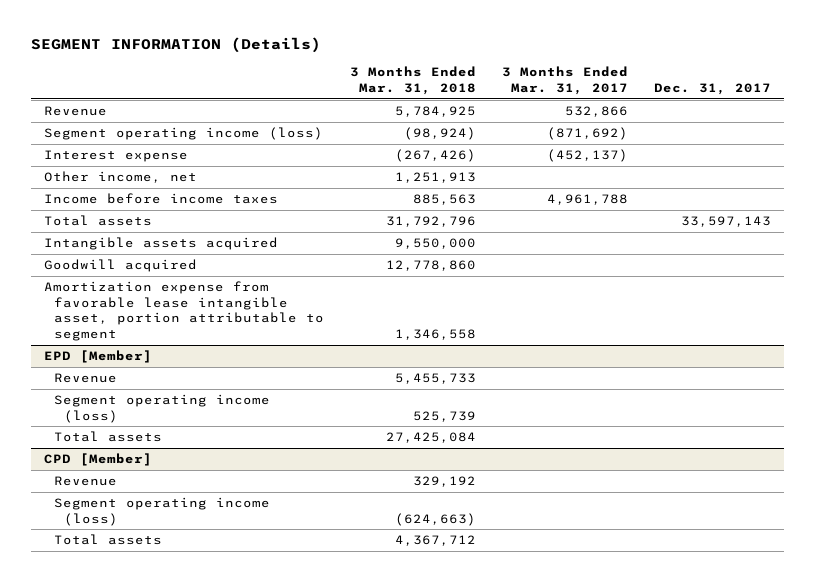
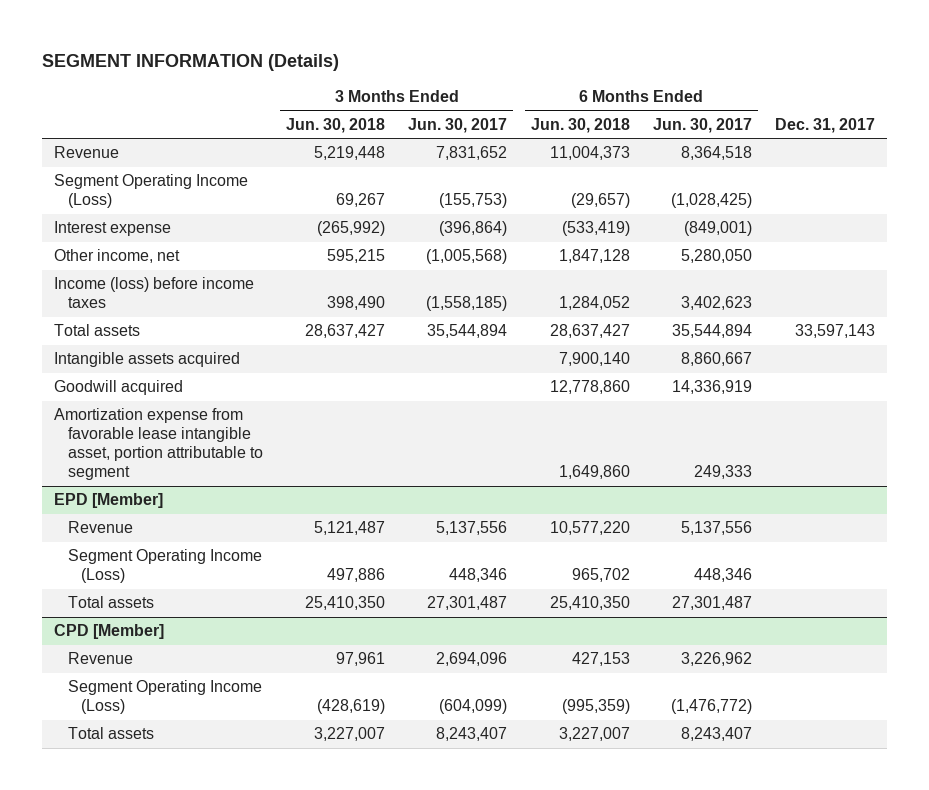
- | 3 Months Ended Mar. 31, 2018 | 3 Months Ended Mar. 31, 2017 | Dec. 31, 2017
+ | 3 Months Ended Jun. 30, 2018 | 3 Months Ended Jun. 30, 2017 | 6 Months Ended Jun. 30, 2018 | 6 Months Ended Jun. 30, 2017 | Dec. 31, 2017
- Segment operating income (loss) | (98,924) | (871,692) |
+ Segment Operating Income (Loss) | 69,267 | (155,753) | (29,657) | (1,028,425) |
- Income before income taxes | 885,563 | 4,961,788 |
+ Income (loss) before income taxes | 398,490 | (1,558,185) | 1,284,052 | 3,402,623 |
@ EPD [Member]
- Segment operating income (loss) | 525,739 | |
+ Segment Operating Income (Loss) | 497,886 | 448,346 | 965,702 | 448,346 |
@ CPD [Member]
- Segment operating income (loss) | (624,663) | |
+ Segment Operating Income (Loss) | (428,619) | (604,099) | (995,359) | (1,476,772) |

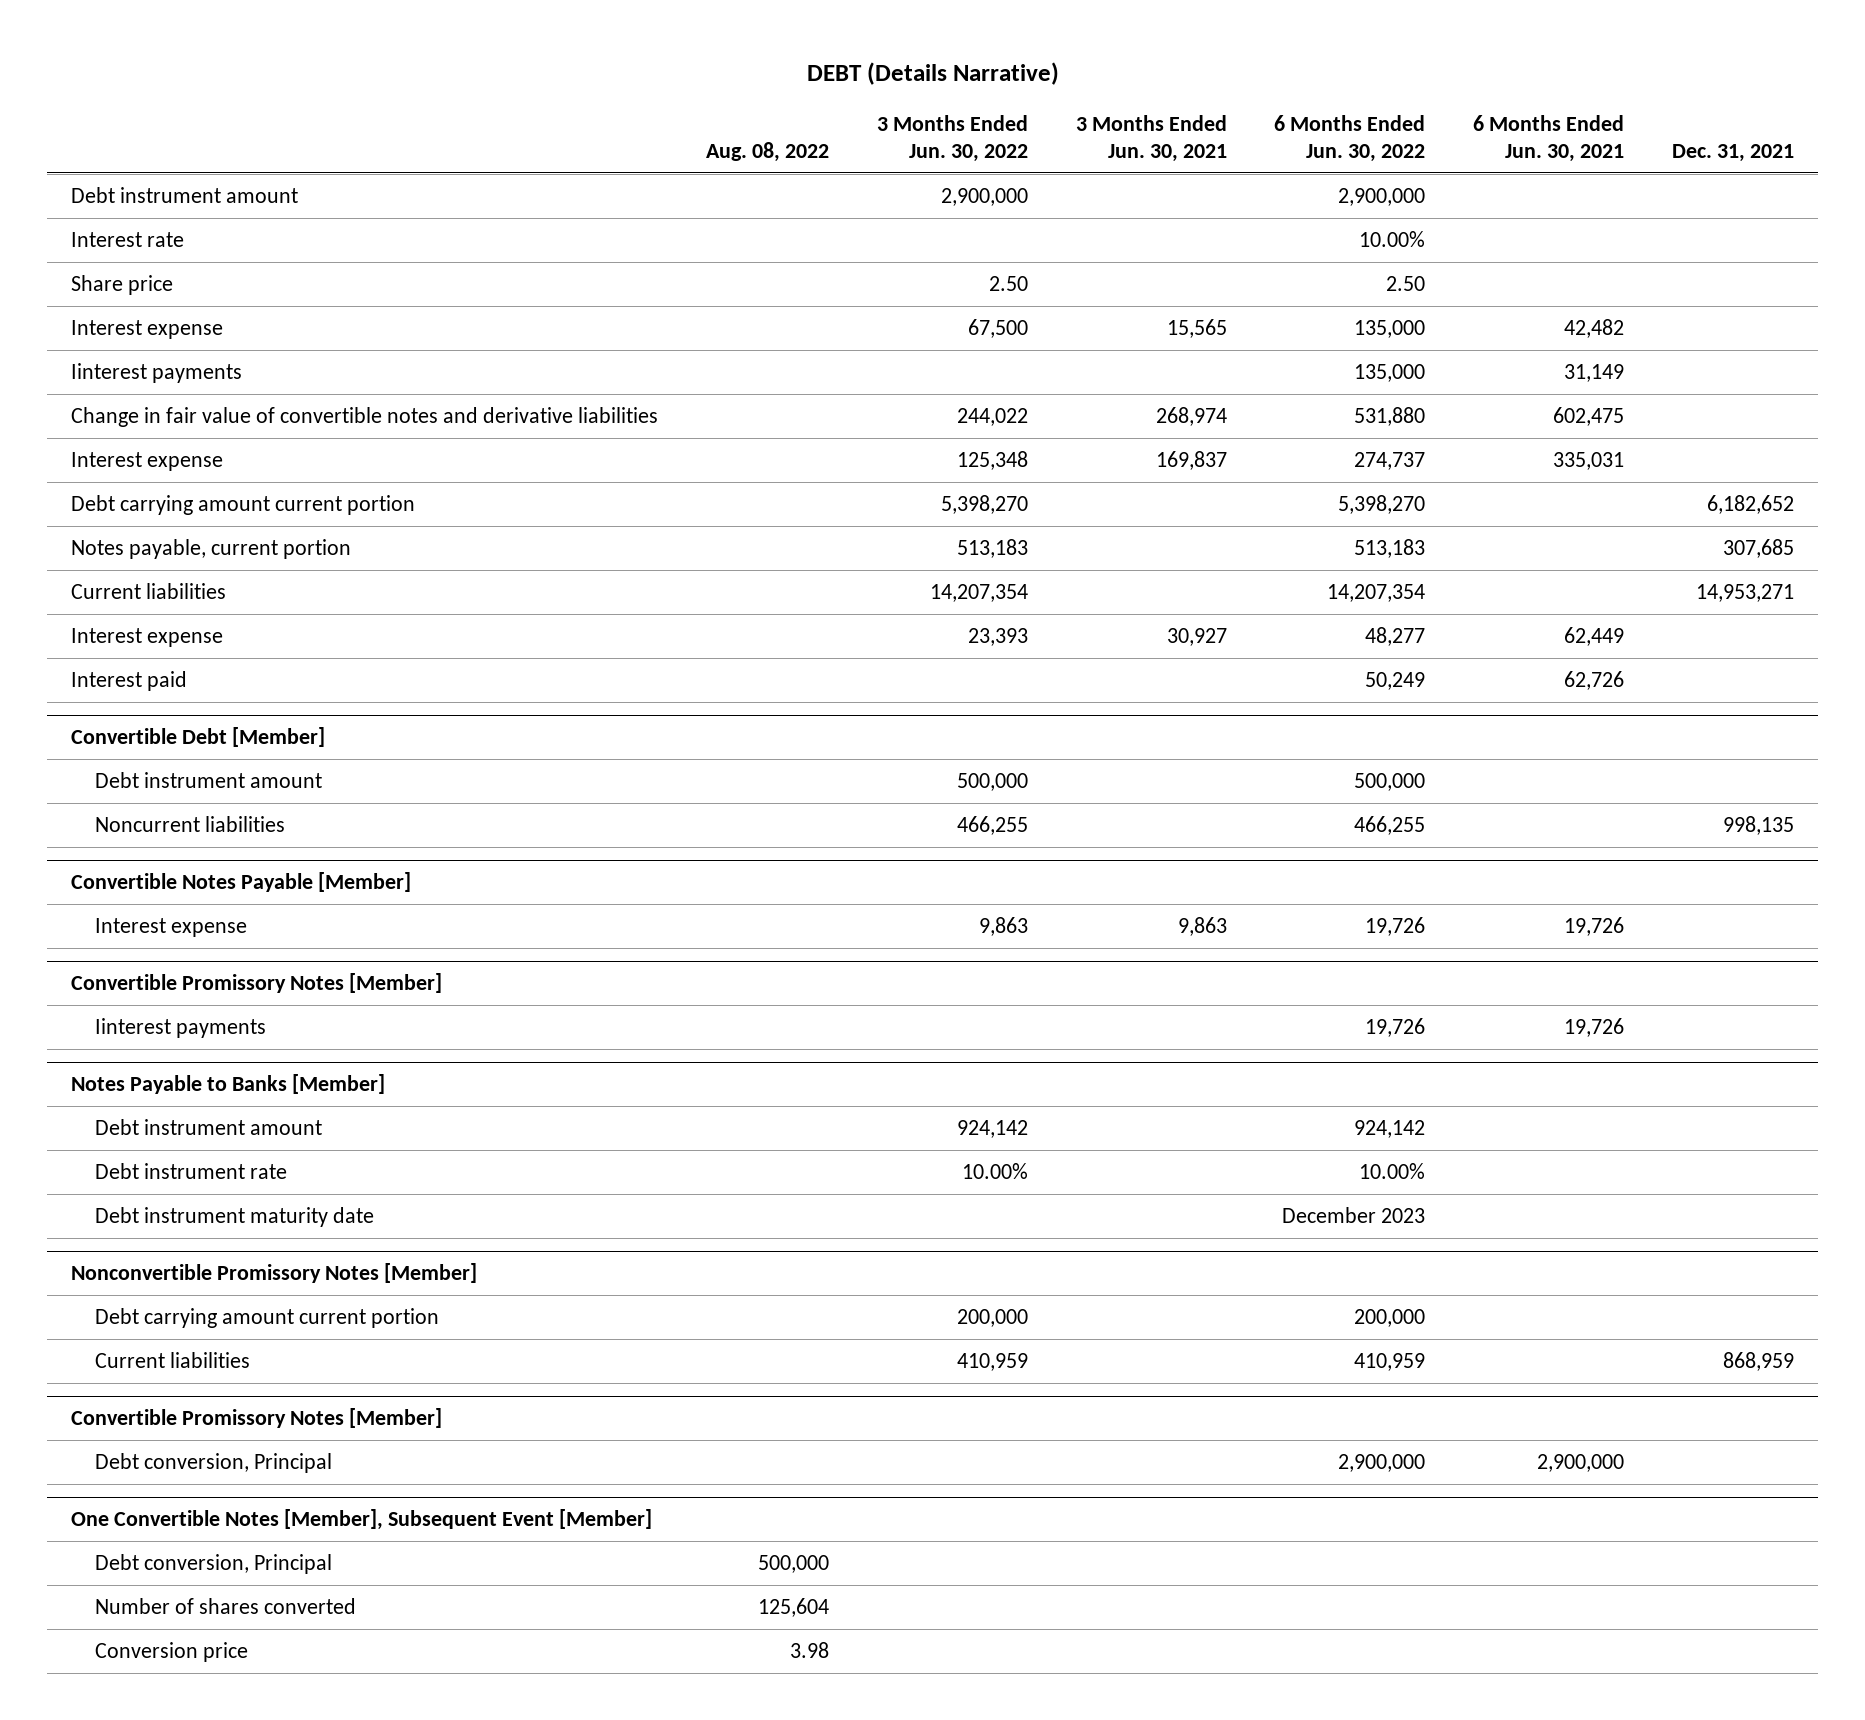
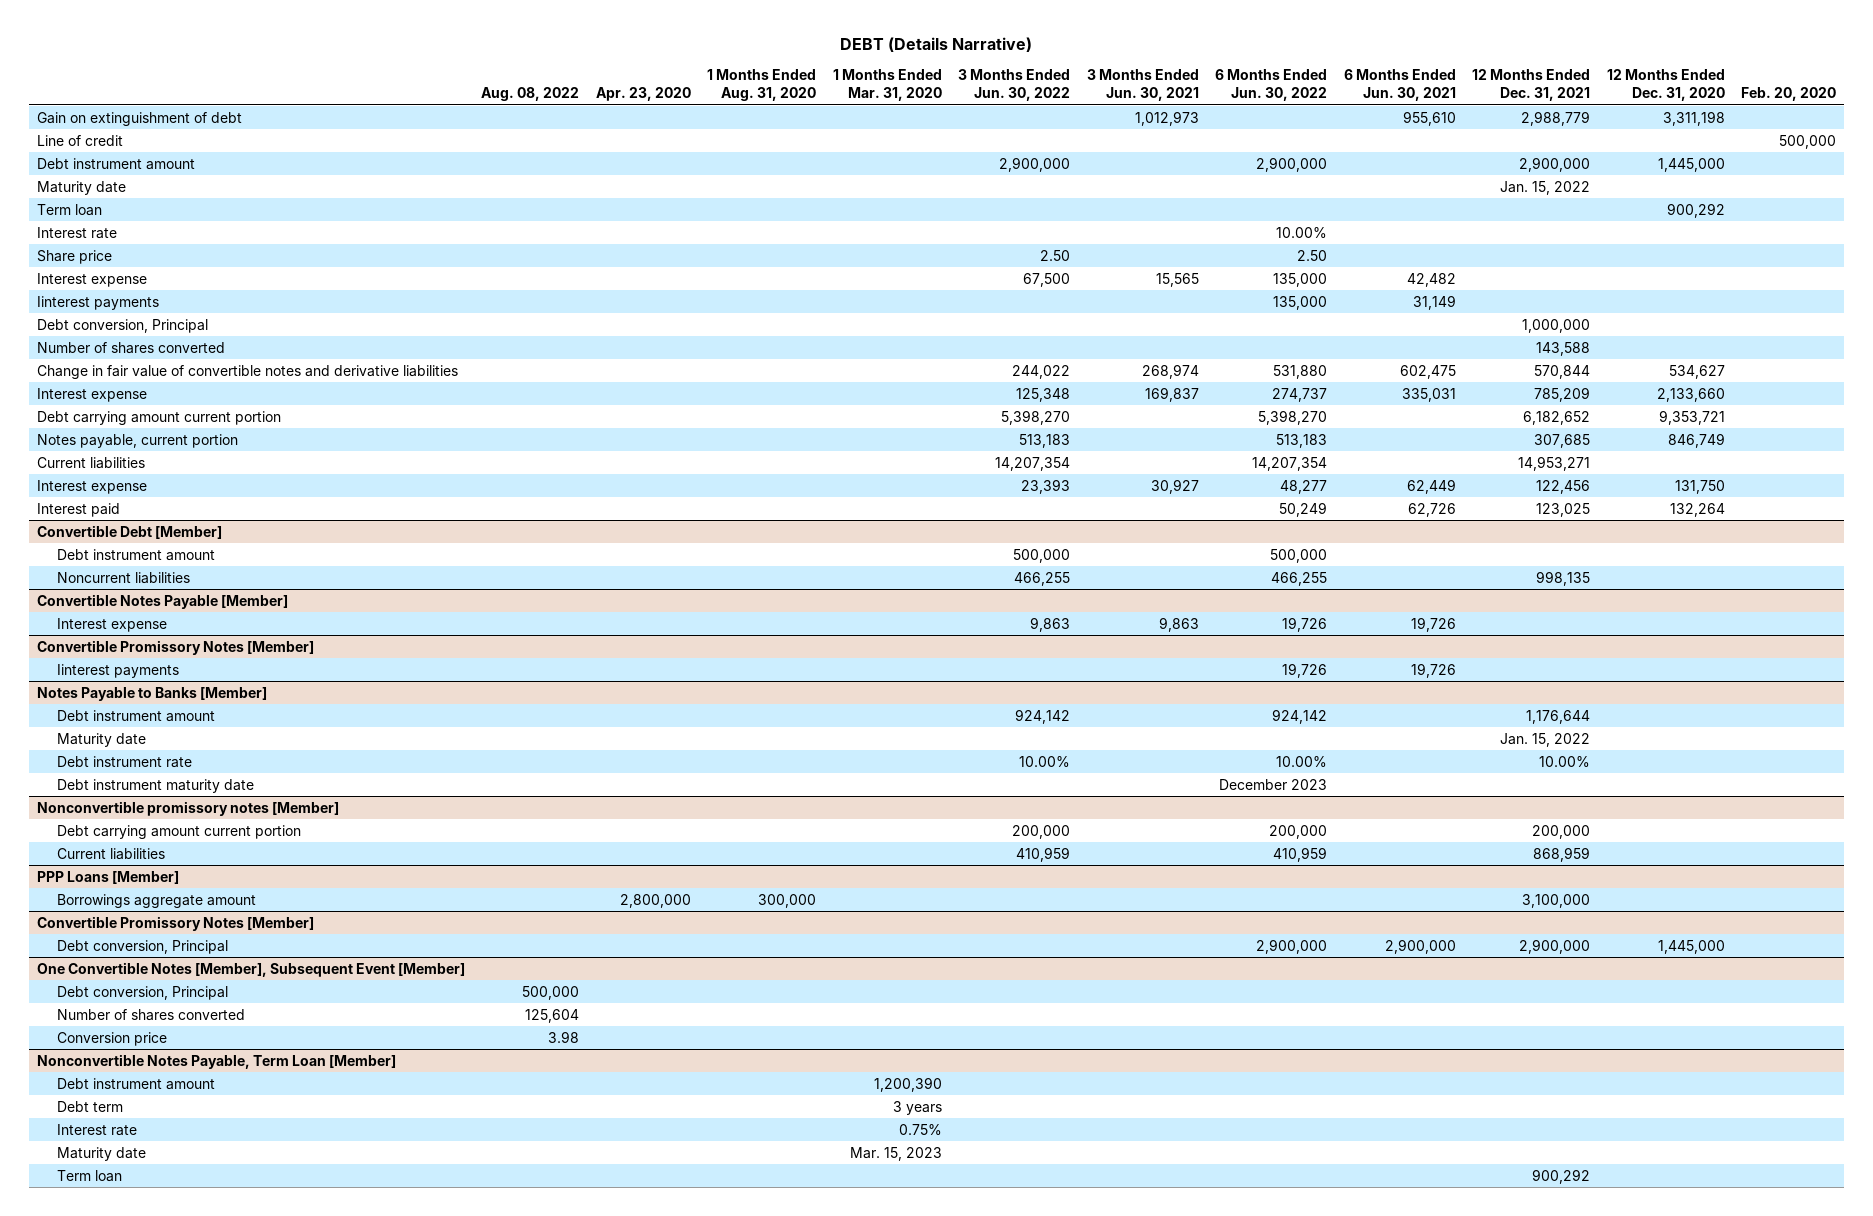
- | Aug. 08, 2022 | 3 Months Ended Jun. 30, 2022 | 3 Months Ended Jun. 30, 2021 | 6 Months Ended Jun. 30, 2022 | 6 Months Ended Jun. 30, 2021 | Dec. 31, 2021
+ | Aug. 08, 2022 | Apr. 23, 2020 | 1 Months Ended Aug. 31, 2020 | 1 Months Ended Mar. 31, 2020 | 3 Months Ended Jun. 30, 2022 | 3 Months Ended Jun. 30, 2021 | 6 Months Ended Jun. 30, 2022 | 6 Months Ended Jun. 30, 2021 | 12 Months Ended Dec. 31, 2021 | 12 Months Ended Dec. 31, 2020 | Feb. 20, 2020
+ Gain on extinguishment of debt | | | | | | 1,012,973 | | 955,610 | 2,988,779 | 3,311,198 |
+ Line of credit | | | | | | | | | | | 500,000
+ Maturity date | | | | | | | | | Jan. 15, 2022 | |
+ Term loan | | | | | | | | | | 900,292 |
+ Debt conversion, Principal | | | | | | | | | 1,000,000 | |
+ Number of shares converted | | | | | | | | | 143,588 | |
@ Notes Payable to Banks [Member]
+ Maturity date | | | | | | | | | Jan. 15, 2022 | |
- Nonconvertible Promissory Notes [Member]
+ Nonconvertible promissory notes [Member]
+ PPP Loans [Member]
+ Borrowings aggregate amount | | 2,800,000 | 300,000 | | | | | | 3,100,000 | |
+ Nonconvertible Notes Payable, Term Loan [Member]
+ Debt instrument amount | | | | 1,200,390 | | | | | | |
+ Debt term | | | | 3 years | | | | | | |
+ Interest rate | | | | 0.75% | | | | | | |
+ Maturity date | | | | Mar. 15, 2023 | | | | | | |
+ Term loan | | | | | | | | | 900,292 | |

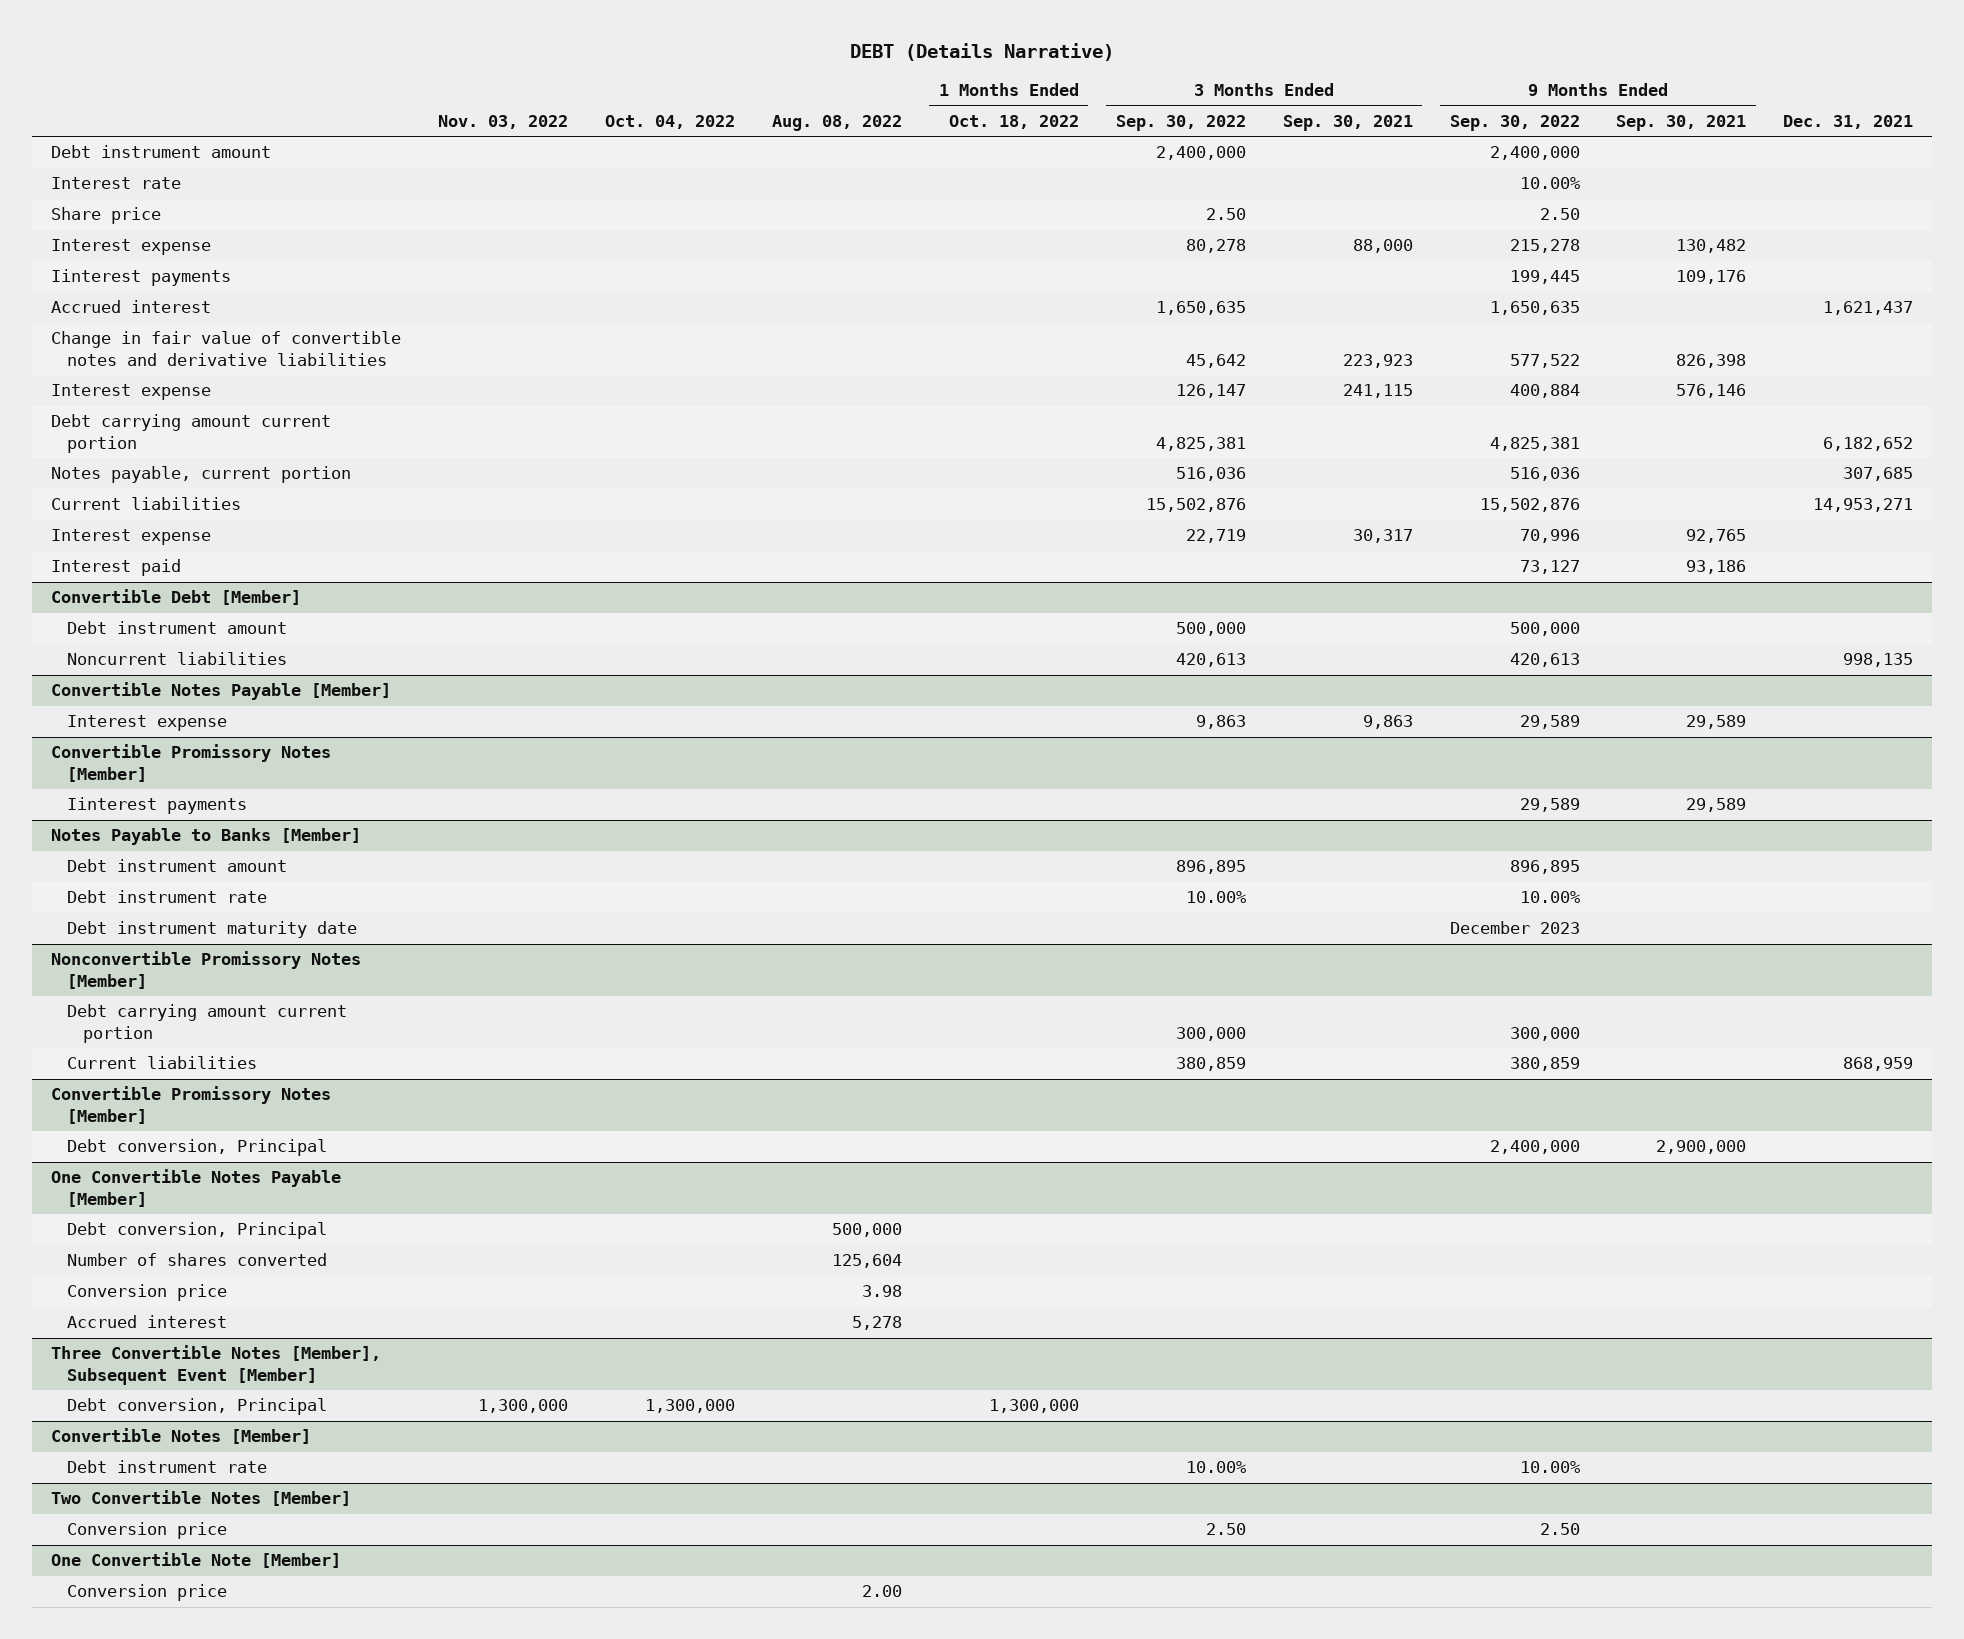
- | Aug. 08, 2022 | Apr. 23, 2020 | 1 Months Ended Aug. 31, 2020 | 1 Months Ended Mar. 31, 2020 | 3 Months Ended Jun. 30, 2022 | 3 Months Ended Jun. 30, 2021 | 6 Months Ended Jun. 30, 2022 | 6 Months Ended Jun. 30, 2021 | 12 Months Ended Dec. 31, 2021 | 12 Months Ended Dec. 31, 2020 | Feb. 20, 2020
+ | Nov. 03, 2022 | Oct. 04, 2022 | Aug. 08, 2022 | 1 Months Ended Oct. 18, 2022 | 3 Months Ended Sep. 30, 2022 | 3 Months Ended Sep. 30, 2021 | 9 Months Ended Sep. 30, 2022 | 9 Months Ended Sep. 30, 2021 | Dec. 31, 2021
- Gain on extinguishment of debt | | | | | | 1,012,973 | | 955,610 | 2,988,779 | 3,311,198 |
- Line of credit | | | | | | | | | | | 500,000
- Maturity date | | | | | | | | | Jan. 15, 2022 | |
- Term loan | | | | | | | | | | 900,292 |
- Debt conversion, Principal | | | | | | | | | 1,000,000 | |
- Number of shares converted | | | | | | | | | 143,588 | |
+ Accrued interest | | | | | 1,650,635 | | 1,650,635 | | 1,621,437
@ Notes Payable to Banks [Member]
- Maturity date | | | | | | | | | Jan. 15, 2022 | |
- Nonconvertible promissory notes [Member]
+ Nonconvertible Promissory Notes [Member]
- PPP Loans [Member]
- Borrowings aggregate amount | | 2,800,000 | 300,000 | | | | | | 3,100,000 | |
- One Convertible Notes [Member], Subsequent Event [Member]
+ One Convertible Notes Payable [Member]
- Nonconvertible Notes Payable, Term Loan [Member]
- Debt instrument amount | | | | 1,200,390 | | | | | | |
- Debt term | | | | 3 years | | | | | | |
- Interest rate | | | | 0.75% | | | | | | |
- Maturity date | | | | Mar. 15, 2023 | | | | | | |
- Term loan | | | | | | | | | 900,292 | |
+ Accrued interest | | | 5,278 | | | | | |
+ Three Convertible Notes [Member], Subsequent Event [Member]
+ Debt conversion, Principal | 1,300,000 | 1,300,000 | | 1,300,000 | | | | |
+ Convertible Notes [Member]
+ Debt instrument rate | | | | | 10.00% | | 10.00% | |
+ Two Convertible Notes [Member]
+ Conversion price | | | | | 2.50 | | 2.50 | |
+ One Convertible Note [Member]
+ Conversion price | | | 2.00 | | | | | |

